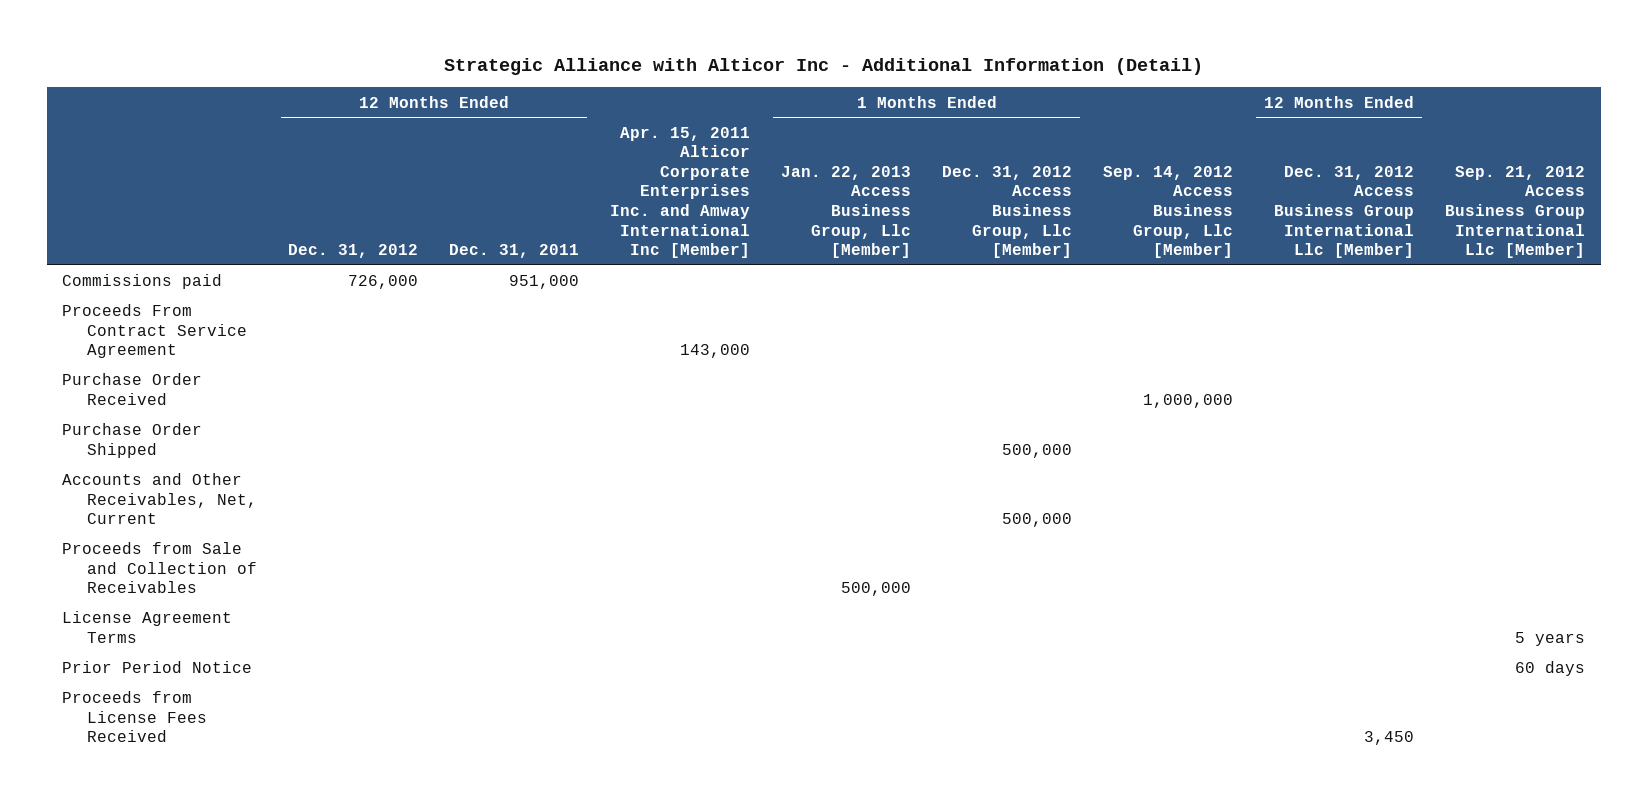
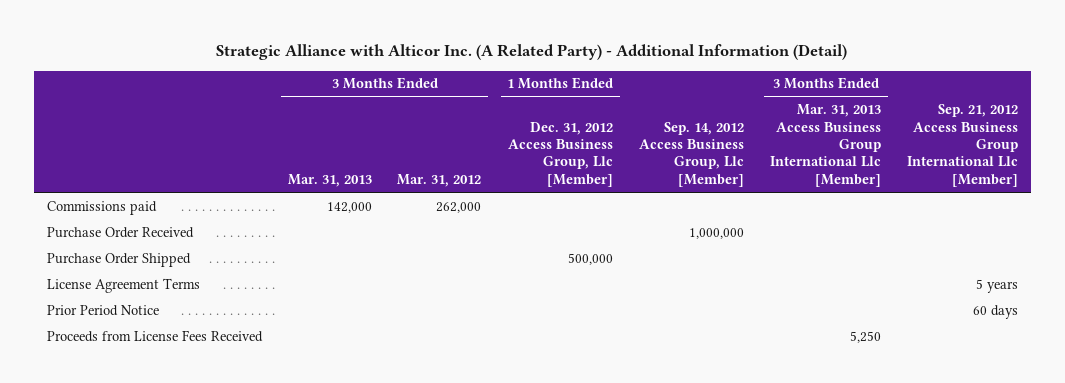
- Strategic Alliance with Alticor Inc - Additional Information (Detail)
+ Strategic Alliance with Alticor Inc. (A Related Party) - Additional Information (Detail)
- | 12 Months Ended Dec. 31, 2012 | 12 Months Ended Dec. 31, 2011 | Apr. 15, 2011 Alticor Corporate Enterprises Inc. and Amway International Inc [Member] | 1 Months Ended Jan. 22, 2013 Access Business Group, Llc [Member] | 1 Months Ended Dec. 31, 2012 Access Business Group, Llc [Member] | Sep. 14, 2012 Access Business Group, Llc [Member] | 12 Months Ended Dec. 31, 2012 Access Business Group International Llc [Member] | Sep. 21, 2012 Access Business Group International Llc [Member]
+ | 3 Months Ended Mar. 31, 2013 | 3 Months Ended Mar. 31, 2012 | 1 Months Ended Dec. 31, 2012 Access Business Group, Llc [Member] | Sep. 14, 2012 Access Business Group, Llc [Member] | 3 Months Ended Mar. 31, 2013 Access Business Group International Llc [Member] | Sep. 21, 2012 Access Business Group International Llc [Member]
- Proceeds From Contract Service Agreement | | | 143,000 | | | | |
- Accounts and Other Receivables, Net, Current | | | | | 500,000 | | |
- Proceeds from Sale and Collection of Receivables | | | | 500,000 | | | |

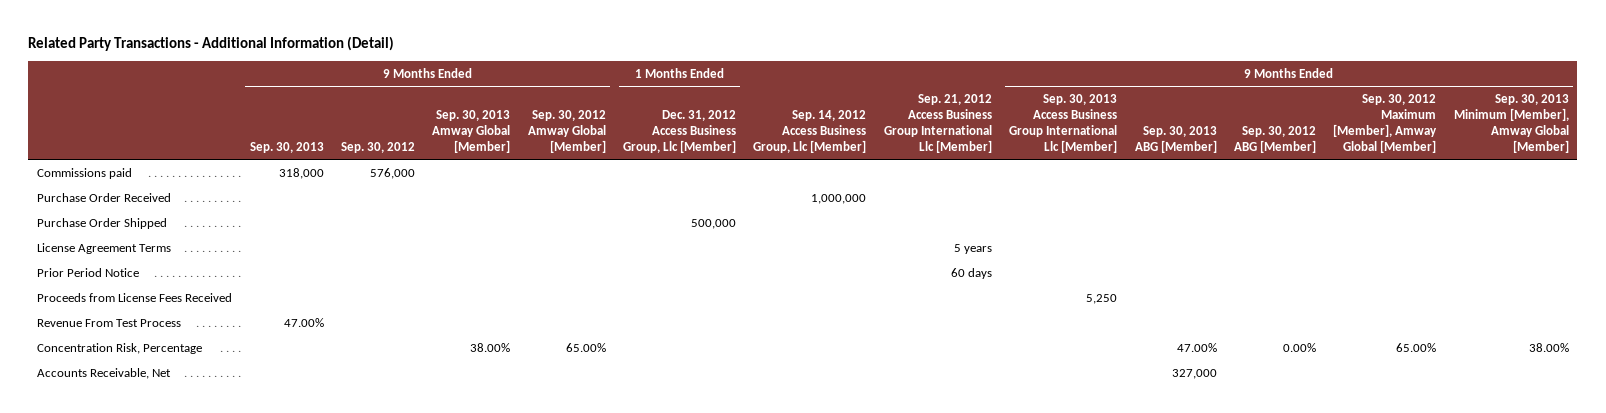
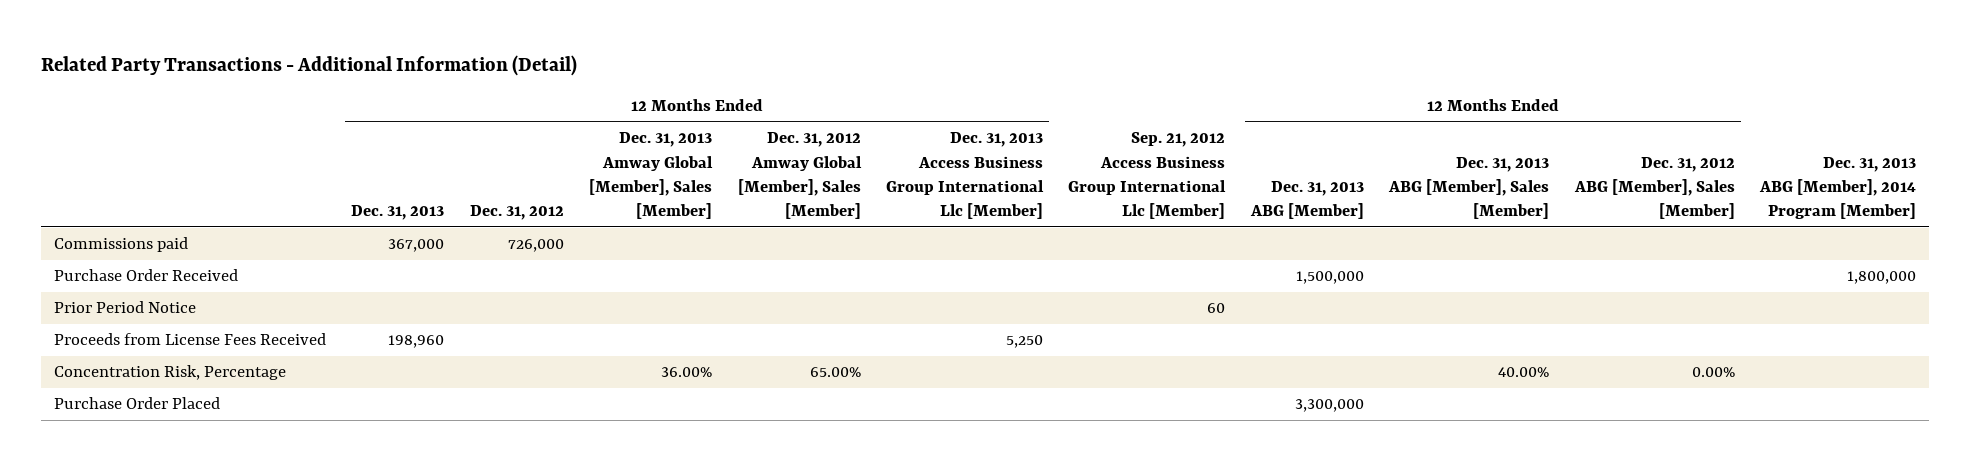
- | 9 Months Ended Sep. 30, 2013 | 9 Months Ended Sep. 30, 2012 | 9 Months Ended Sep. 30, 2013 Amway Global [Member] | 9 Months Ended Sep. 30, 2012 Amway Global [Member] | 1 Months Ended Dec. 31, 2012 Access Business Group, Llc [Member] | Sep. 14, 2012 Access Business Group, Llc [Member] | Sep. 21, 2012 Access Business Group International Llc [Member] | 9 Months Ended Sep. 30, 2013 Access Business Group International Llc [Member] | 9 Months Ended Sep. 30, 2013 ABG [Member] | 9 Months Ended Sep. 30, 2012 ABG [Member] | 9 Months Ended Sep. 30, 2012 Maximum [Member], Amway Global [Member] | 9 Months Ended Sep. 30, 2013 Minimum [Member], Amway Global [Member]
+ | 12 Months Ended Dec. 31, 2013 | 12 Months Ended Dec. 31, 2012 | 12 Months Ended Dec. 31, 2013 Amway Global [Member], Sales [Member] | 12 Months Ended Dec. 31, 2012 Amway Global [Member], Sales [Member] | 12 Months Ended Dec. 31, 2013 Access Business Group International Llc [Member] | Sep. 21, 2012 Access Business Group International Llc [Member] | 12 Months Ended Dec. 31, 2013 ABG [Member] | 12 Months Ended Dec. 31, 2013 ABG [Member], Sales [Member] | 12 Months Ended Dec. 31, 2012 ABG [Member], Sales [Member] | Dec. 31, 2013 ABG [Member], 2014 Program [Member]
- Purchase Order Shipped | | | | | 500,000 | | | | | | |
- License Agreement Terms | | | | | | | 5 years | | | | |
- Prior Period Notice | | | | | | | 60 days | | | | |
+ Prior Period Notice | | | | | | 60 | | | |
- Revenue From Test Process | 47.00% | | | | | | | | | | |
- Accounts Receivable, Net | | | | | | | | | 327,000 | | |
+ Purchase Order Placed | | | | | | | 3,300,000 | | |

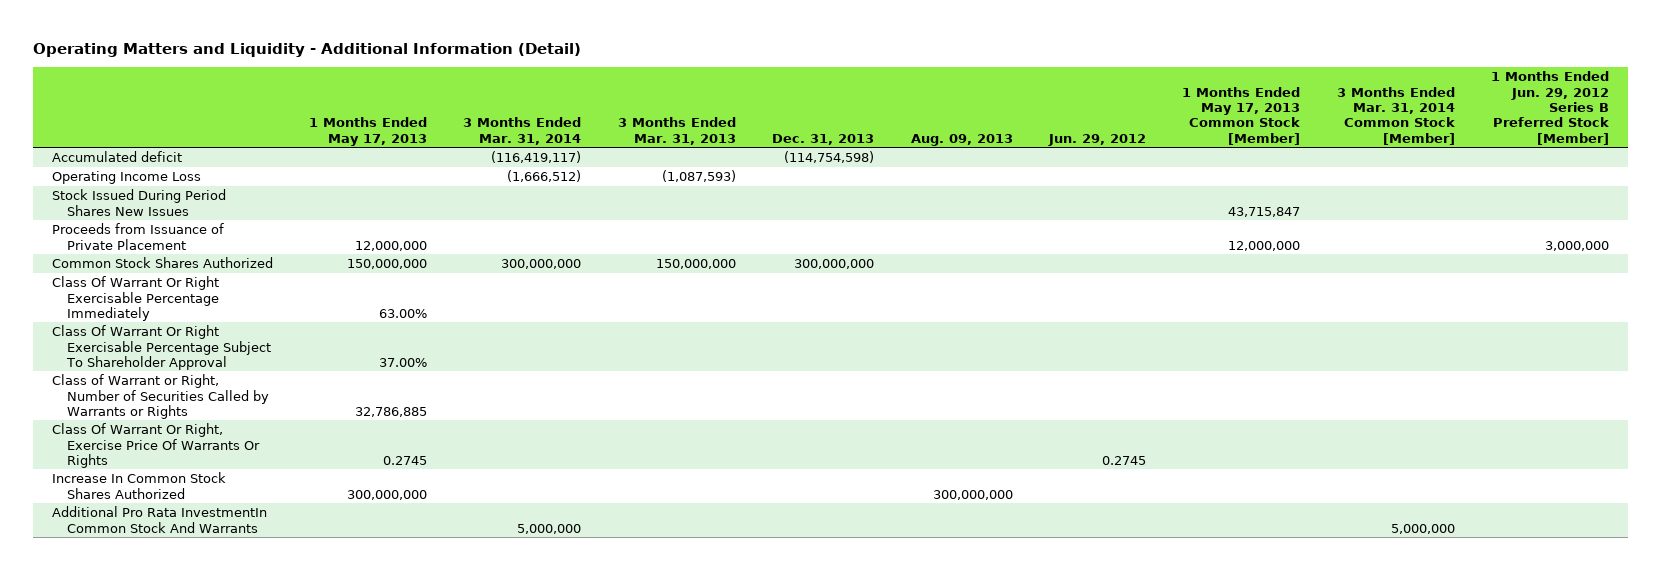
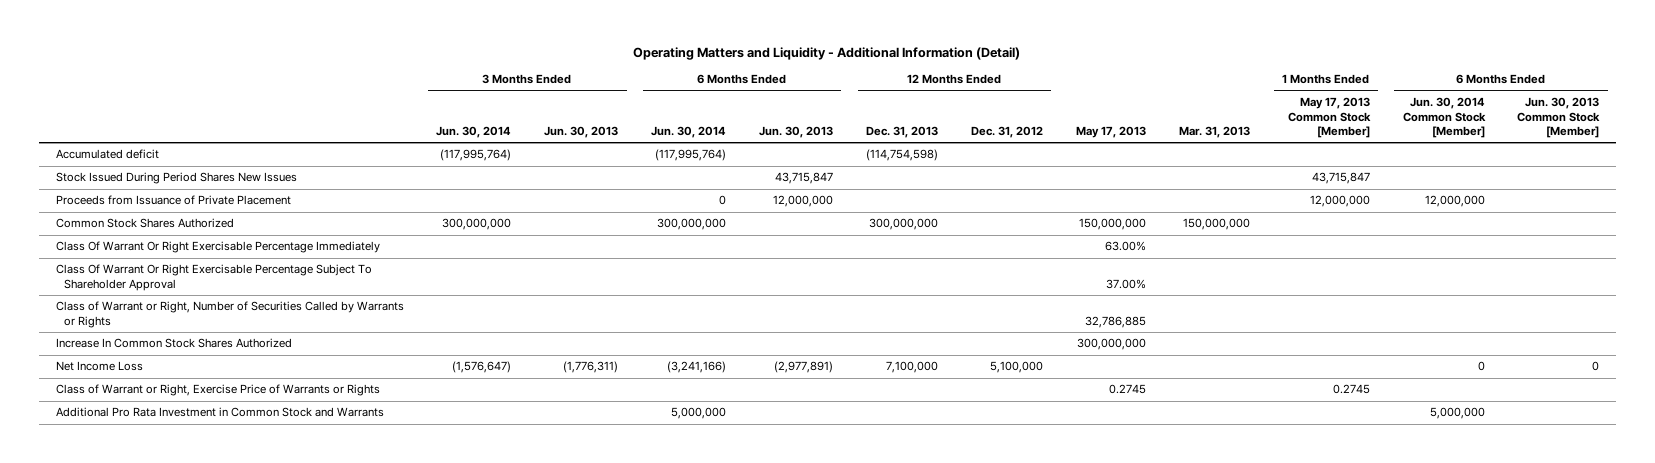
- | 1 Months Ended May 17, 2013 | 3 Months Ended Mar. 31, 2014 | 3 Months Ended Mar. 31, 2013 | Dec. 31, 2013 | Aug. 09, 2013 | Jun. 29, 2012 | 1 Months Ended May 17, 2013 Common Stock [Member] | 3 Months Ended Mar. 31, 2014 Common Stock [Member] | 1 Months Ended Jun. 29, 2012 Series B Preferred Stock [Member]
+ | 3 Months Ended Jun. 30, 2014 | 3 Months Ended Jun. 30, 2013 | 6 Months Ended Jun. 30, 2014 | 6 Months Ended Jun. 30, 2013 | 12 Months Ended Dec. 31, 2013 | 12 Months Ended Dec. 31, 2012 | May 17, 2013 | Mar. 31, 2013 | 1 Months Ended May 17, 2013 Common Stock [Member] | 6 Months Ended Jun. 30, 2014 Common Stock [Member] | 6 Months Ended Jun. 30, 2013 Common Stock [Member]
- Operating Income Loss | | (1,666,512) | (1,087,593) | | | | | |
- Class Of Warrant Or Right, Exercise Price Of Warrants Or Rights | 0.2745 | | | | | 0.2745 | | |
- Additional Pro Rata InvestmentIn Common Stock And Warrants | | 5,000,000 | | | | | | 5,000,000 |
+ Net Income Loss | (1,576,647) | (1,776,311) | (3,241,166) | (2,977,891) | 7,100,000 | 5,100,000 | | | | 0 | 0
+ Class of Warrant or Right, Exercise Price of Warrants or Rights | | | | | | | 0.2745 | | 0.2745 | |
+ Additional Pro Rata Investment in Common Stock and Warrants | | | 5,000,000 | | | | | | | 5,000,000 |

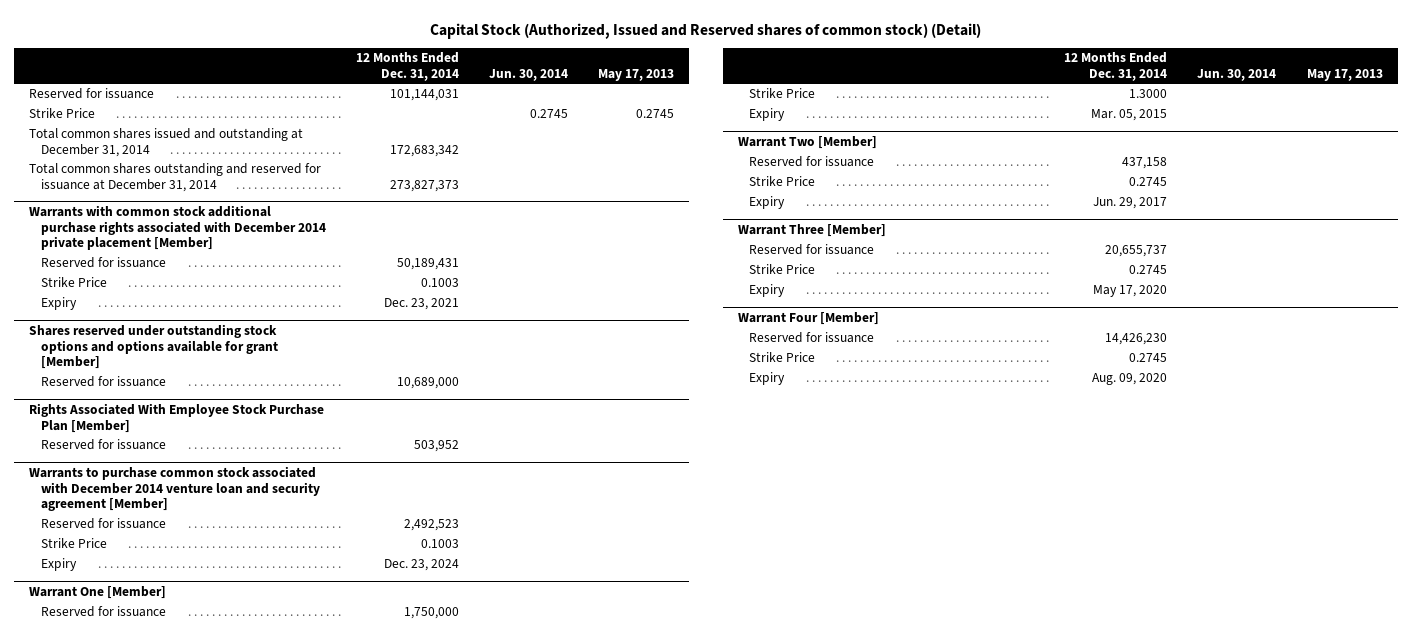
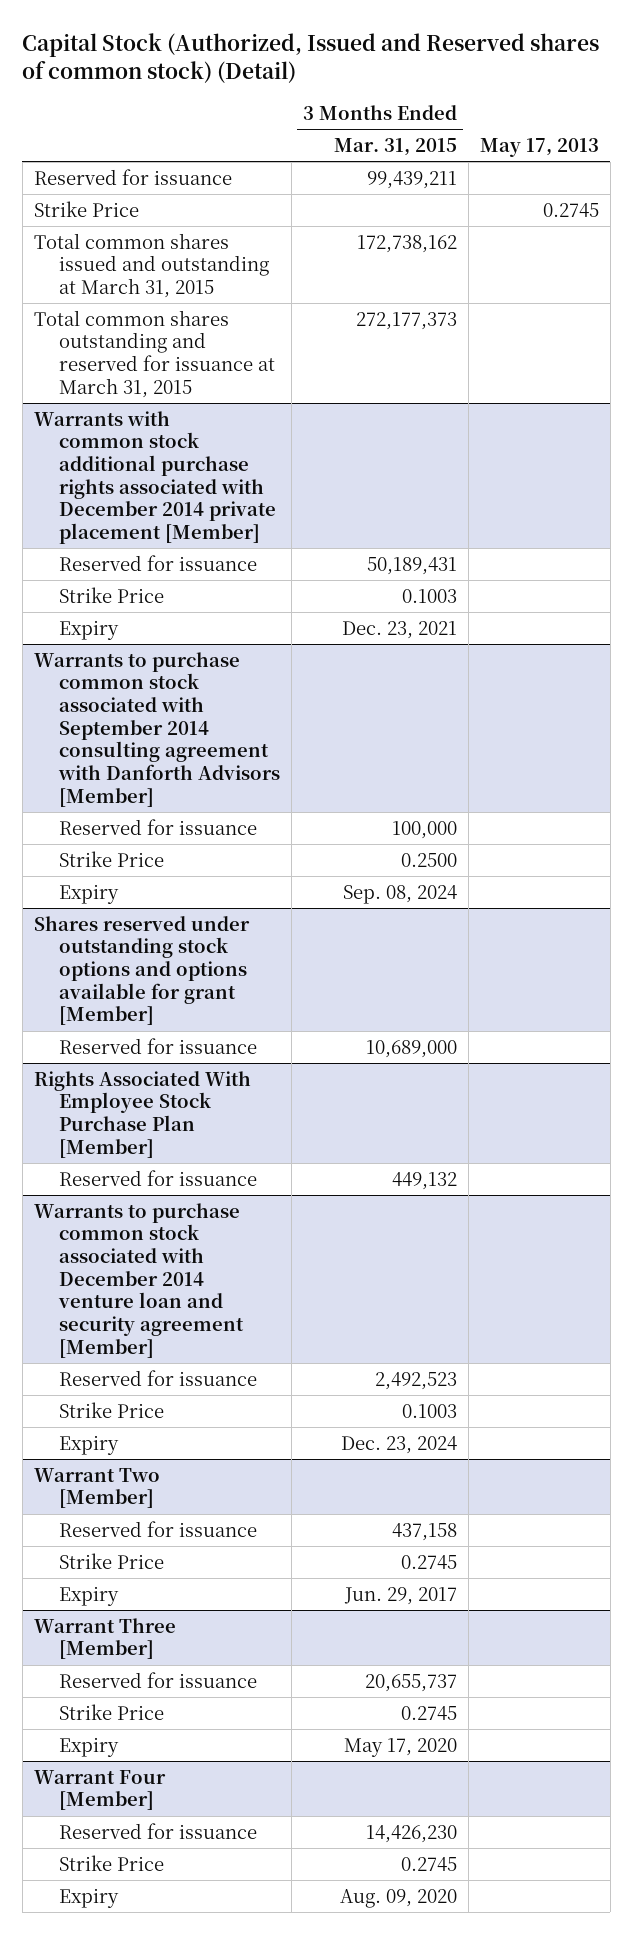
- | 12 Months Ended Dec. 31, 2014 | Jun. 30, 2014 | May 17, 2013
+ | 3 Months Ended Mar. 31, 2015 | May 17, 2013
- Total common shares issued and outstanding at December 31, 2014 | 172,683,342 | |
- Total common shares outstanding and reserved for issuance at December 31, 2014 | 273,827,373 | |
+ Total common shares issued and outstanding at March 31, 2015 | 172,738,162 |
+ Total common shares outstanding and reserved for issuance at March 31, 2015 | 272,177,373 |
+ Warrants to purchase common stock associated with September 2014 consulting agreement with Danforth Advisors [Member]
+ Reserved for issuance | 100,000 |
+ Strike Price | 0.2500 |
+ Expiry | Sep. 08, 2024 |
- Warrant One [Member]
- Reserved for issuance | 1,750,000 | |
- Strike Price | 1.3000 | |
- Expiry | Mar. 05, 2015 | |

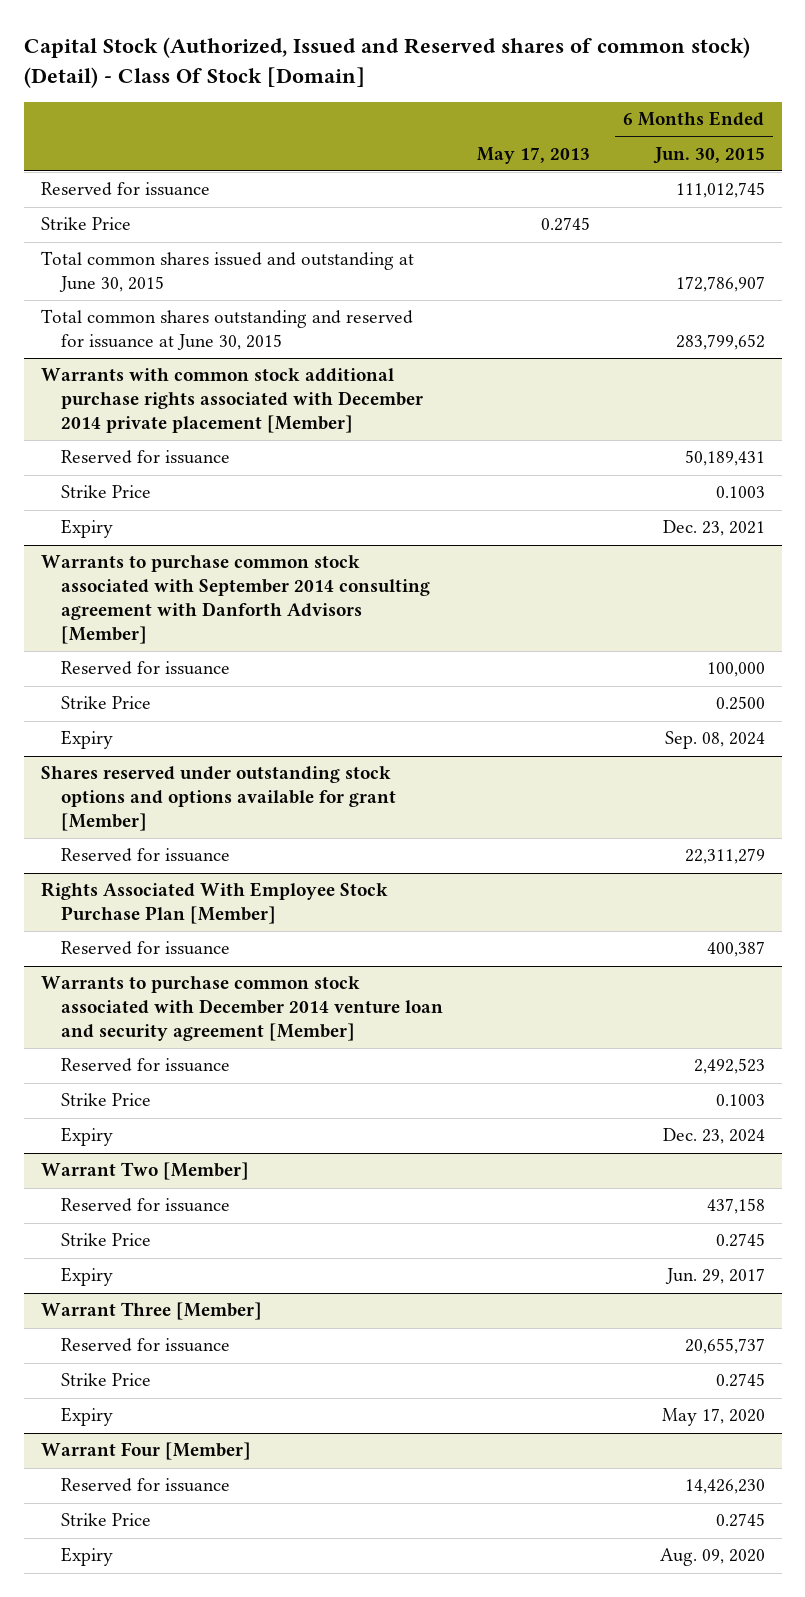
- Capital Stock (Authorized, Issued and Reserved shares of common stock) (Detail)
+ Capital Stock (Authorized, Issued and Reserved shares of common stock) (Detail) - Class Of Stock [Domain]
- | 3 Months Ended Mar. 31, 2015 | May 17, 2013
+ | May 17, 2013 | 6 Months Ended Jun. 30, 2015
- Total common shares issued and outstanding at March 31, 2015 | 172,738,162 |
- Total common shares outstanding and reserved for issuance at March 31, 2015 | 272,177,373 |
+ Total common shares issued and outstanding at June 30, 2015 | | 172,786,907
+ Total common shares outstanding and reserved for issuance at June 30, 2015 | | 283,799,652

